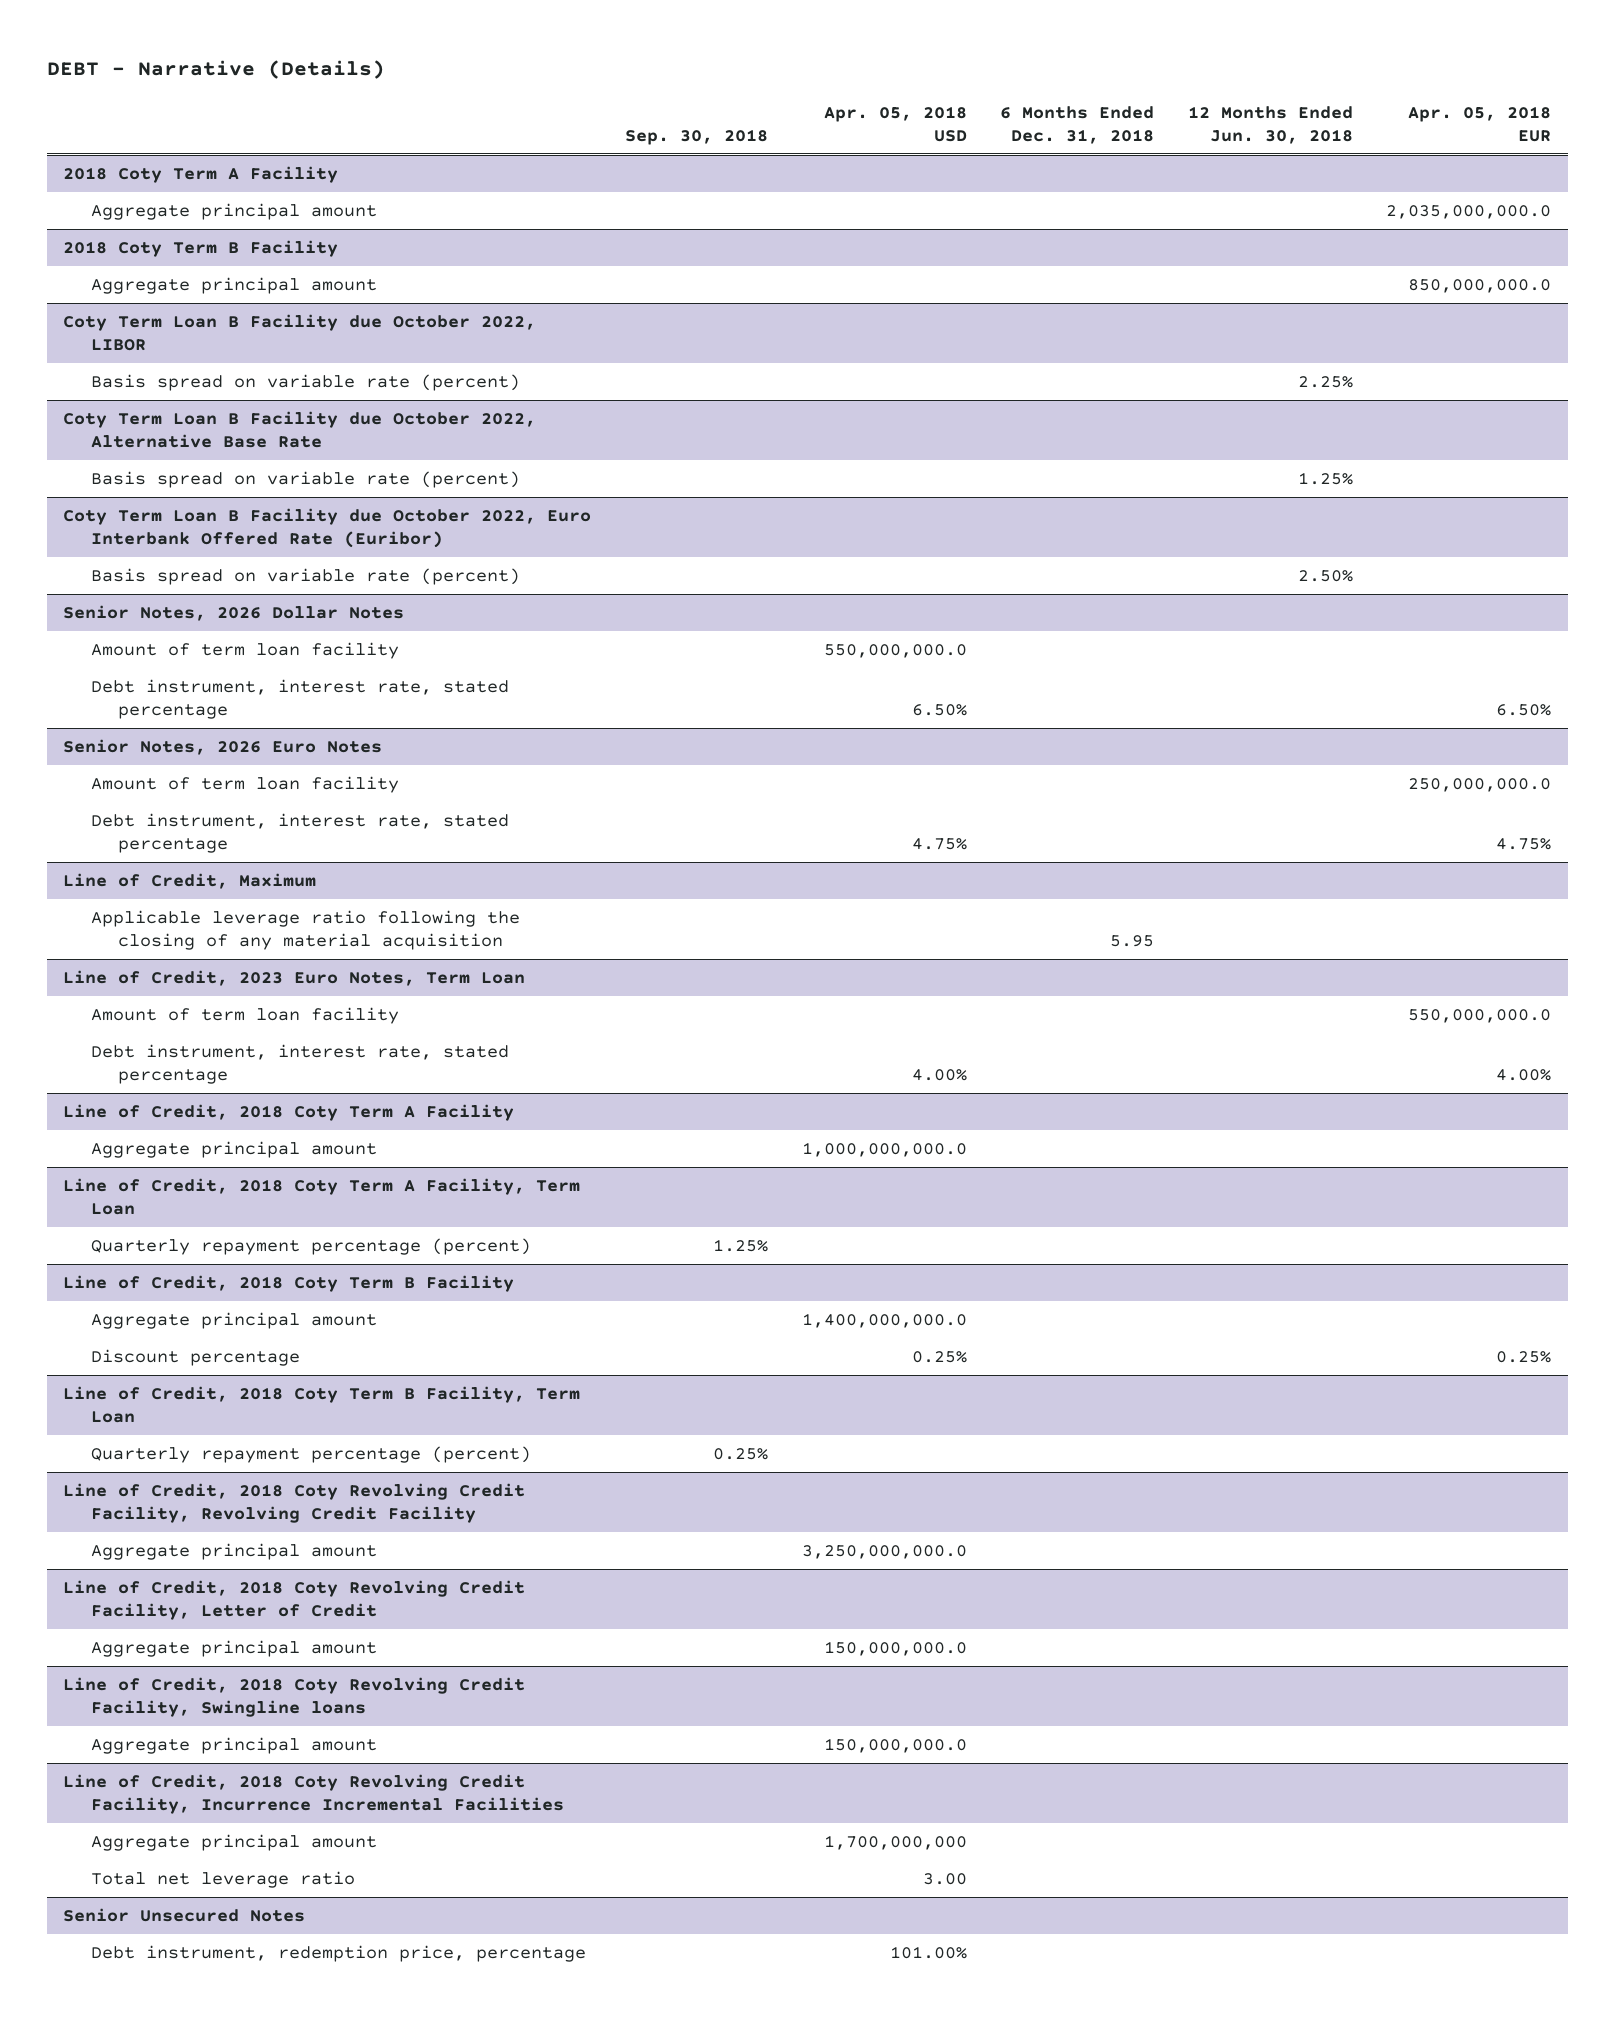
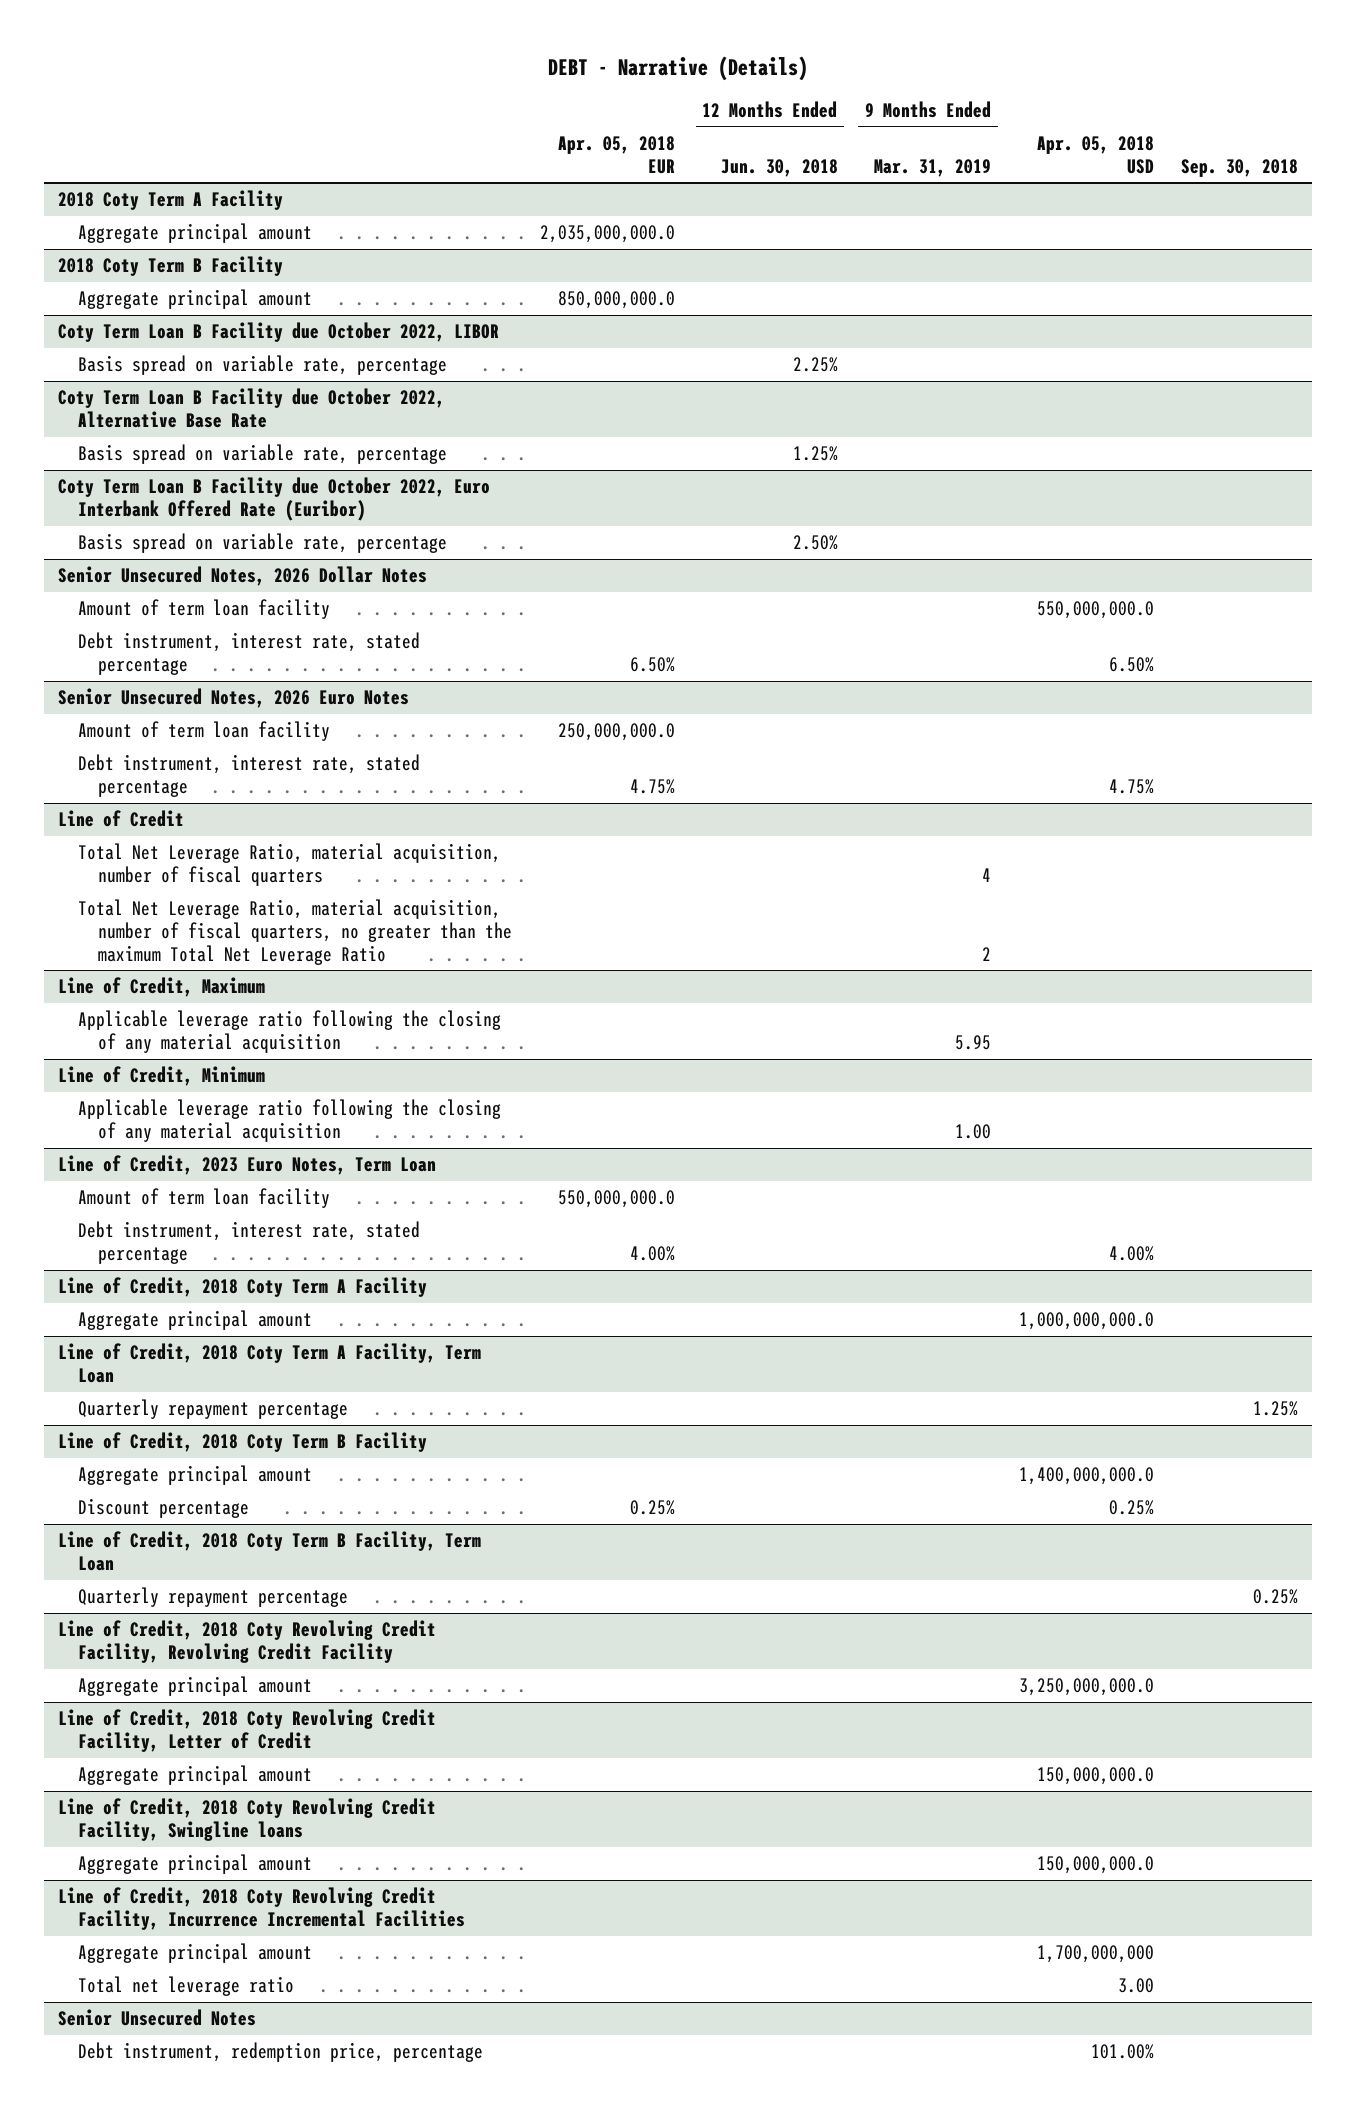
- | Sep. 30, 2018 | Apr. 05, 2018 USD | 6 Months Ended Dec. 31, 2018 | 12 Months Ended Jun. 30, 2018 | Apr. 05, 2018 EUR
+ | Apr. 05, 2018 EUR | 12 Months Ended Jun. 30, 2018 | 9 Months Ended Mar. 31, 2019 | Apr. 05, 2018 USD | Sep. 30, 2018
@ Coty Term Loan B Facility due October 2022, LIBOR
- Basis spread on variable rate (percent) | | | | 2.25% |
+ Basis spread on variable rate, percentage | | 2.25% | | |
@ Coty Term Loan B Facility due October 2022, Alternative Base Rate
- Basis spread on variable rate (percent) | | | | 1.25% |
+ Basis spread on variable rate, percentage | | 1.25% | | |
@ Coty Term Loan B Facility due October 2022, Euro Interbank Offered Rate (Euribor)
- Basis spread on variable rate (percent) | | | | 2.50% |
- Senior Notes, 2026 Dollar Notes
@ Coty Term Loan B Facility due October 2022, Euro Interbank Offered Rate (Euribor)
+ Basis spread on variable rate, percentage | | 2.50% | | |
+ Senior Unsecured Notes, 2026 Dollar Notes
- Senior Notes, 2026 Euro Notes
+ Senior Unsecured Notes, 2026 Euro Notes
+ Line of Credit
+ Total Net Leverage Ratio, material acquisition, number of fiscal quarters | | | 4 | |
+ Total Net Leverage Ratio, material acquisition, number of fiscal quarters, no greater than the maximum Total Net Leverage Ratio | | | 2 | |
+ Line of Credit, Minimum
+ Applicable leverage ratio following the closing of any material acquisition | | | 1.00 | |
@ Line of Credit, 2018 Coty Term A Facility, Term Loan
- Quarterly repayment percentage (percent) | 1.25% | | | |
+ Quarterly repayment percentage | | | | | 1.25%
@ Line of Credit, 2018 Coty Term B Facility, Term Loan
- Quarterly repayment percentage (percent) | 0.25% | | | |
+ Quarterly repayment percentage | | | | | 0.25%

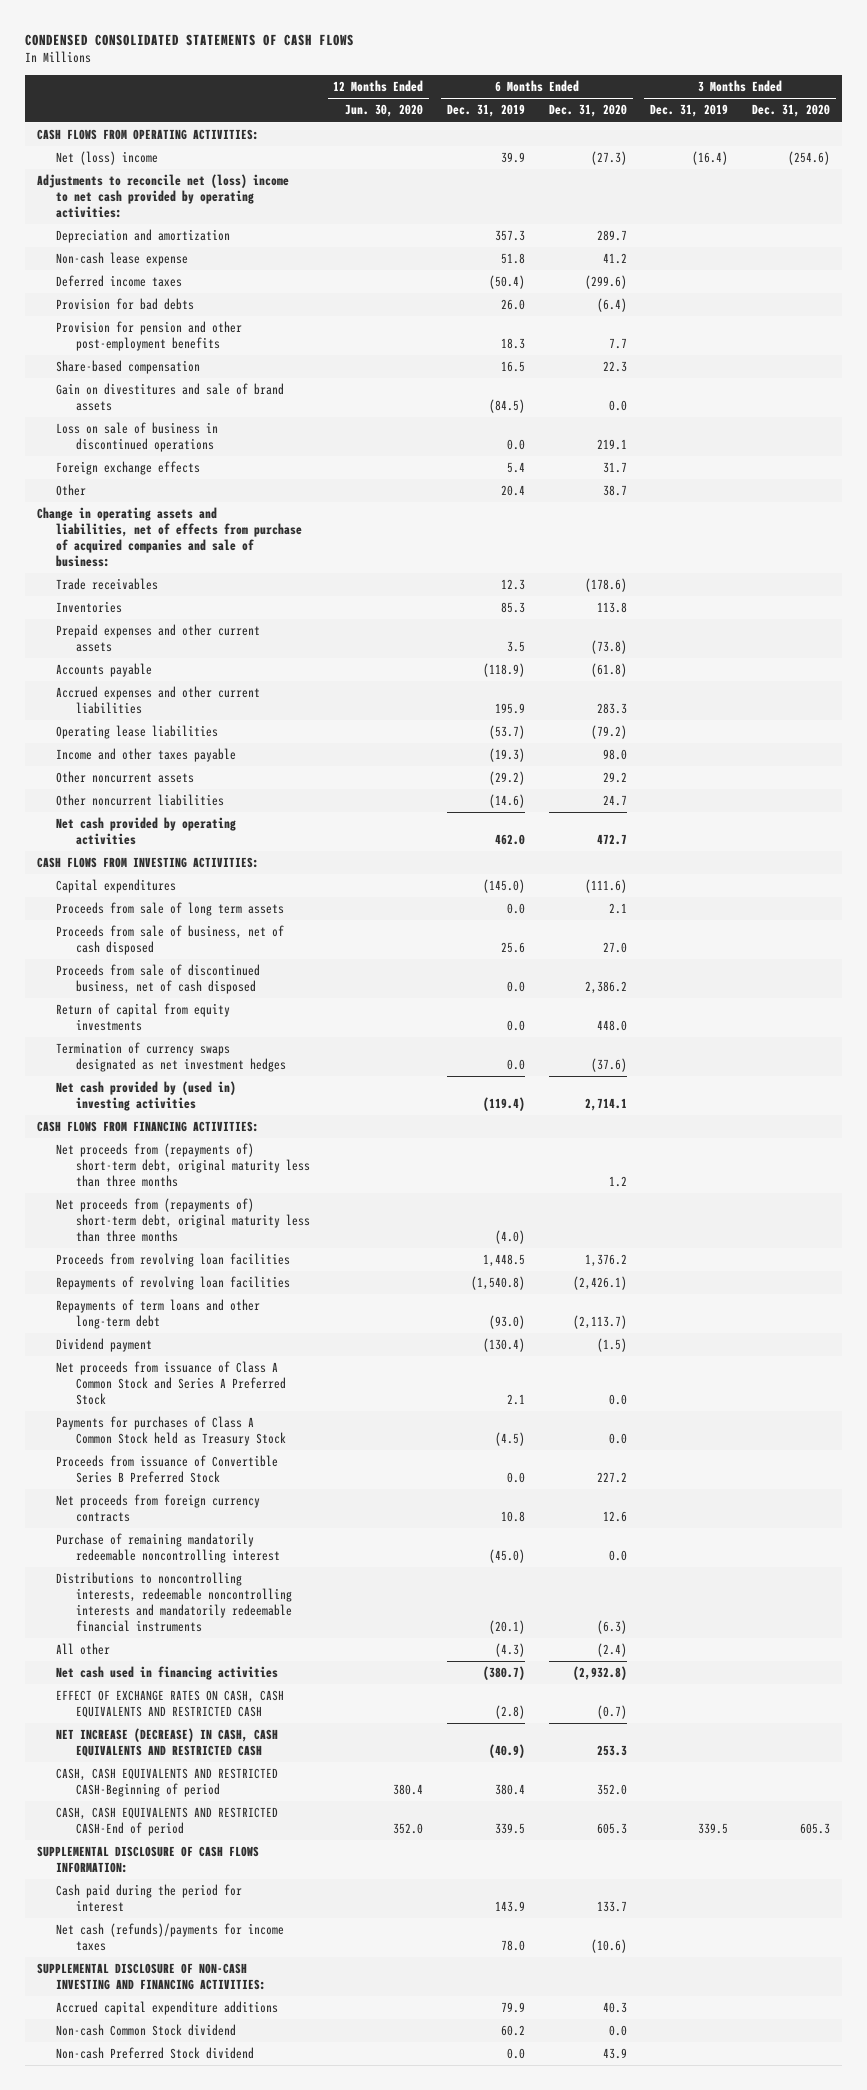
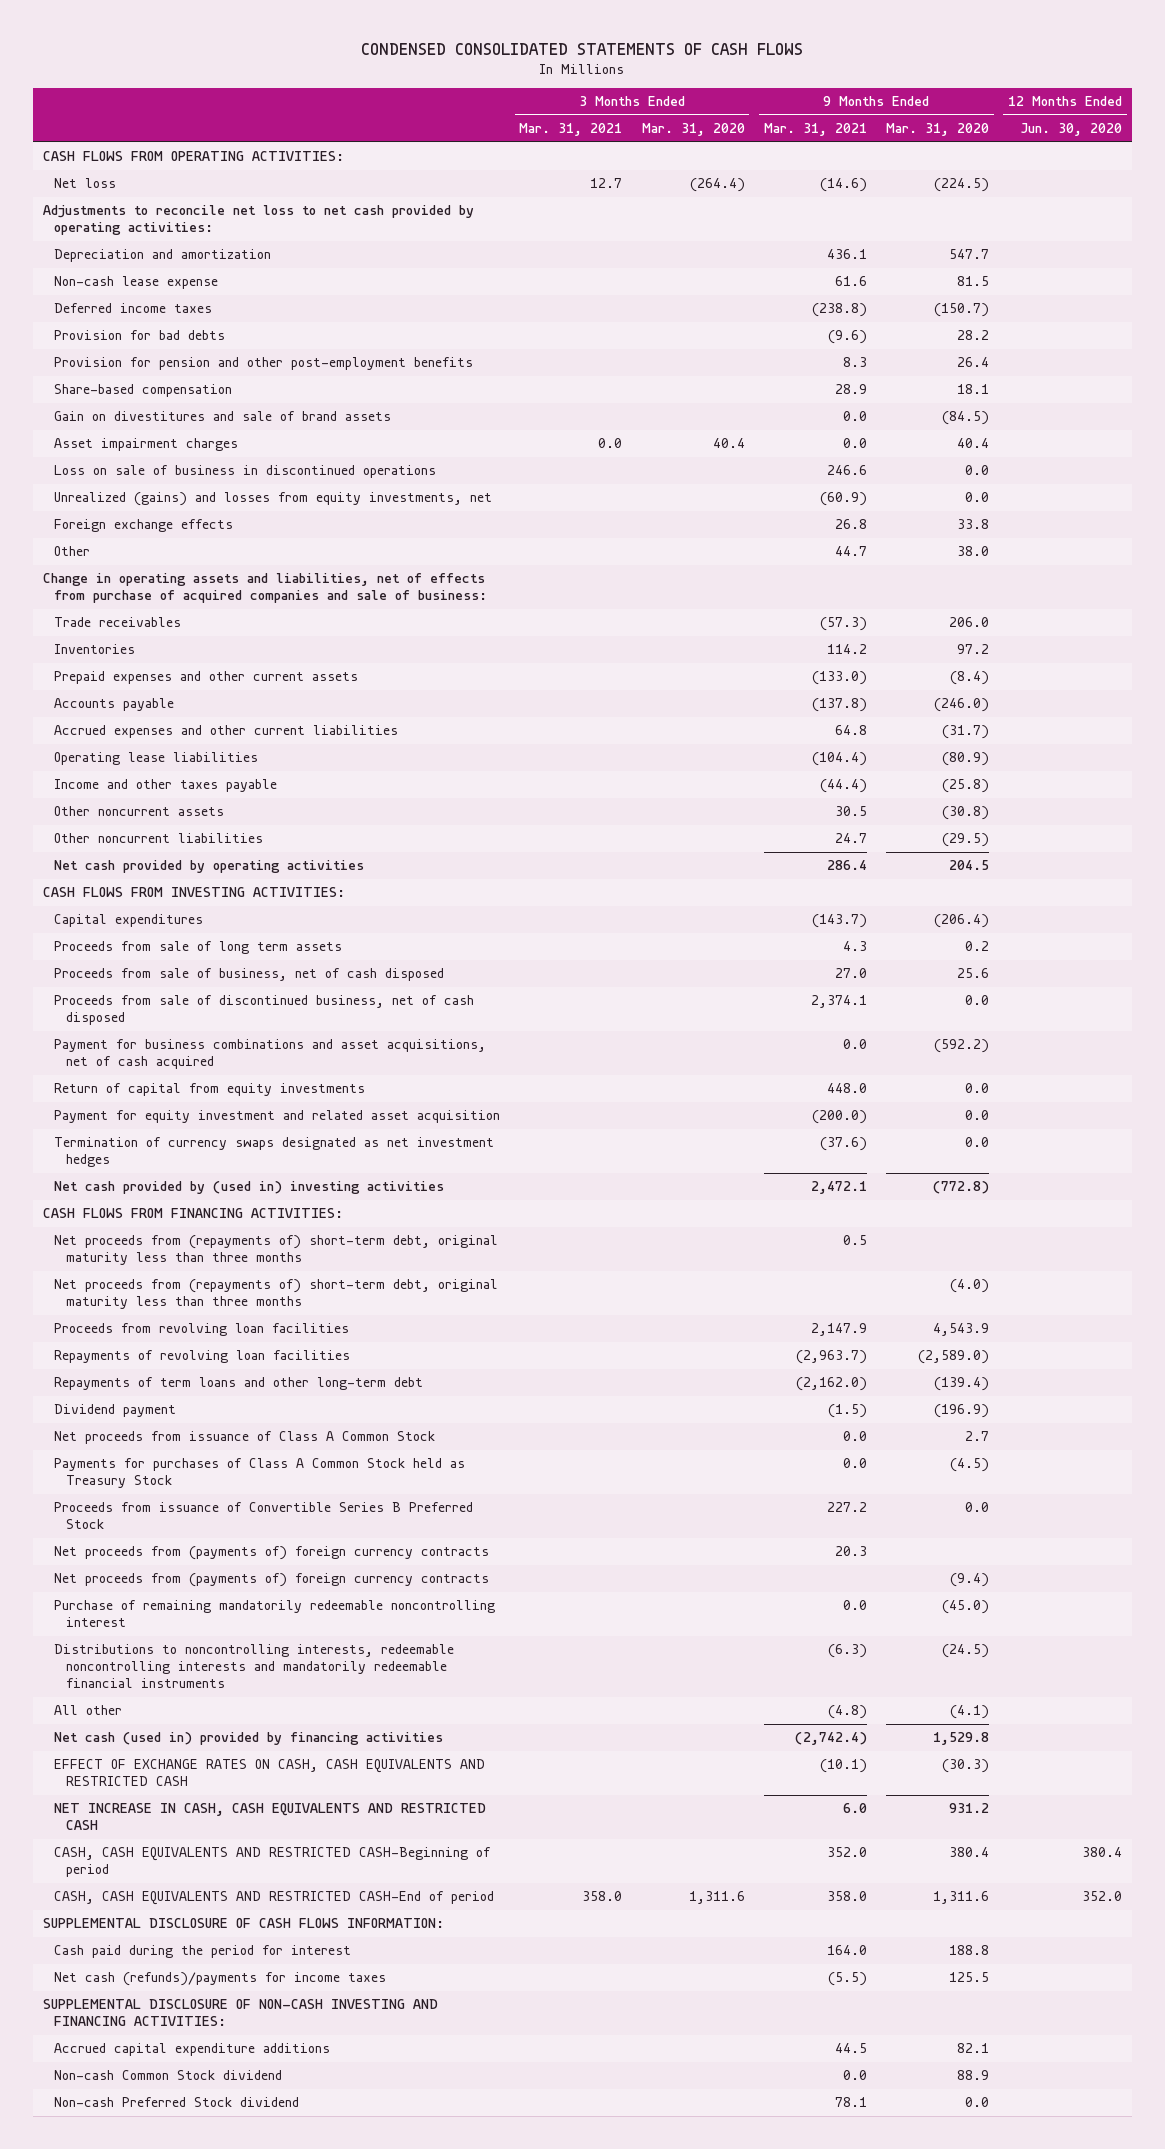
- | 12 Months Ended Jun. 30, 2020 | 6 Months Ended Dec. 31, 2019 | 6 Months Ended Dec. 31, 2020 | 3 Months Ended Dec. 31, 2019 | 3 Months Ended Dec. 31, 2020
+ | 3 Months Ended Mar. 31, 2021 | 3 Months Ended Mar. 31, 2020 | 9 Months Ended Mar. 31, 2021 | 9 Months Ended Mar. 31, 2020 | 12 Months Ended Jun. 30, 2020
- Net (loss) income | | 39.9 | (27.3) | (16.4) | (254.6)
- Adjustments to reconcile net (loss) income to net cash provided by operating activities:
+ Net loss | 12.7 | (264.4) | (14.6) | (224.5) |
+ Adjustments to reconcile net loss to net cash provided by operating activities:
+ Asset impairment charges | 0.0 | 40.4 | 0.0 | 40.4 |
+ Unrealized (gains) and losses from equity investments, net | | | (60.9) | 0.0 |
+ Payment for business combinations and asset acquisitions, net of cash acquired | | | 0.0 | (592.2) |
+ Payment for equity investment and related asset acquisition | | | (200.0) | 0.0 |
- Net proceeds from issuance of Class A Common Stock and Series A Preferred Stock | | 2.1 | 0.0 | |
+ Net proceeds from issuance of Class A Common Stock | | | 0.0 | 2.7 |
- Net proceeds from foreign currency contracts | | 10.8 | 12.6 | |
+ Net proceeds from (payments of) foreign currency contracts | | | 20.3 | |
+ Net proceeds from (payments of) foreign currency contracts | | | | (9.4) |
- Net cash used in financing activities | | (380.7) | (2,932.8) | |
+ Net cash (used in) provided by financing activities | | | (2,742.4) | 1,529.8 |
- NET INCREASE (DECREASE) IN CASH, CASH EQUIVALENTS AND RESTRICTED CASH | | (40.9) | 253.3 | |
+ NET INCREASE IN CASH, CASH EQUIVALENTS AND RESTRICTED CASH | | | 6.0 | 931.2 |

